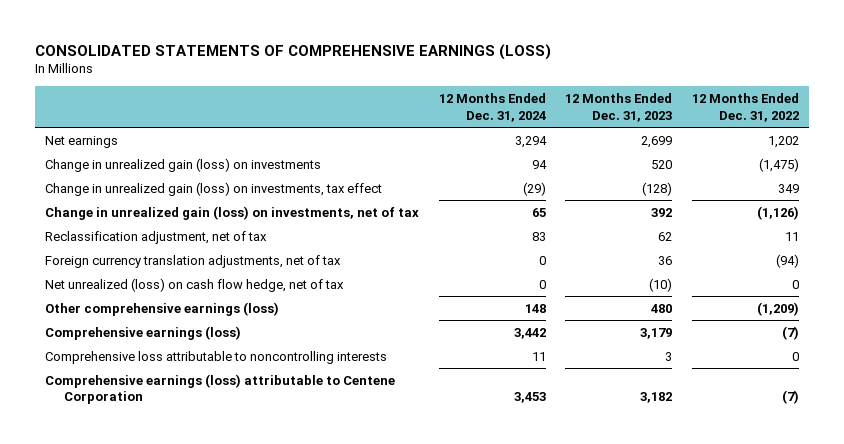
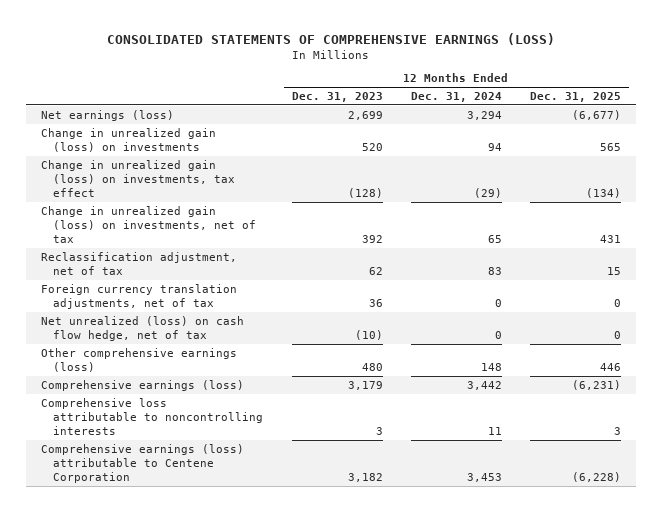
- | 12 Months Ended Dec. 31, 2024 | 12 Months Ended Dec. 31, 2023 | 12 Months Ended Dec. 31, 2022
+ | 12 Months Ended Dec. 31, 2023 | 12 Months Ended Dec. 31, 2024 | 12 Months Ended Dec. 31, 2025
- Net earnings | 3,294 | 2,699 | 1,202
+ Net earnings (loss) | 2,699 | 3,294 | (6,677)

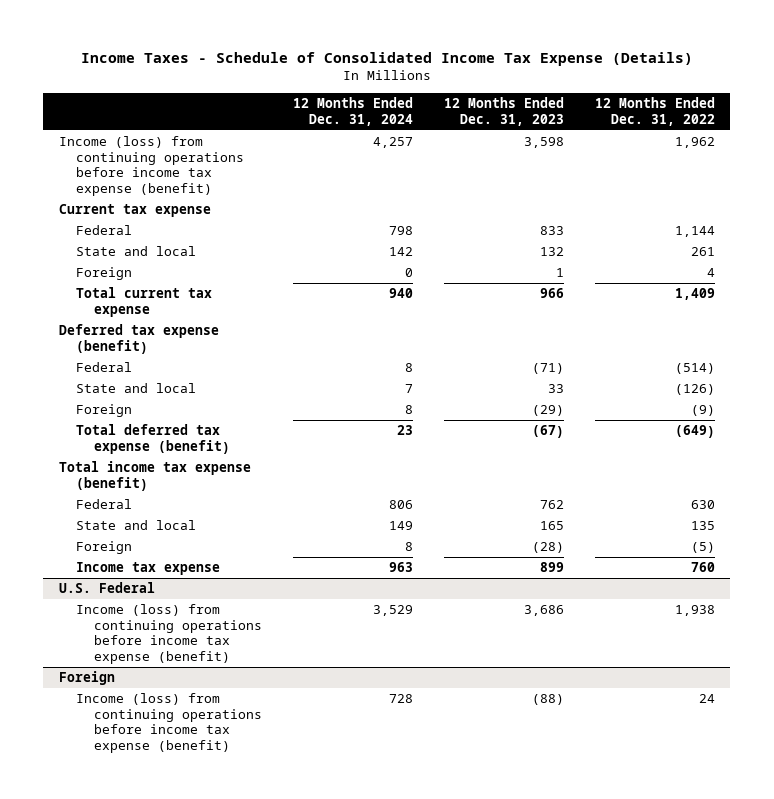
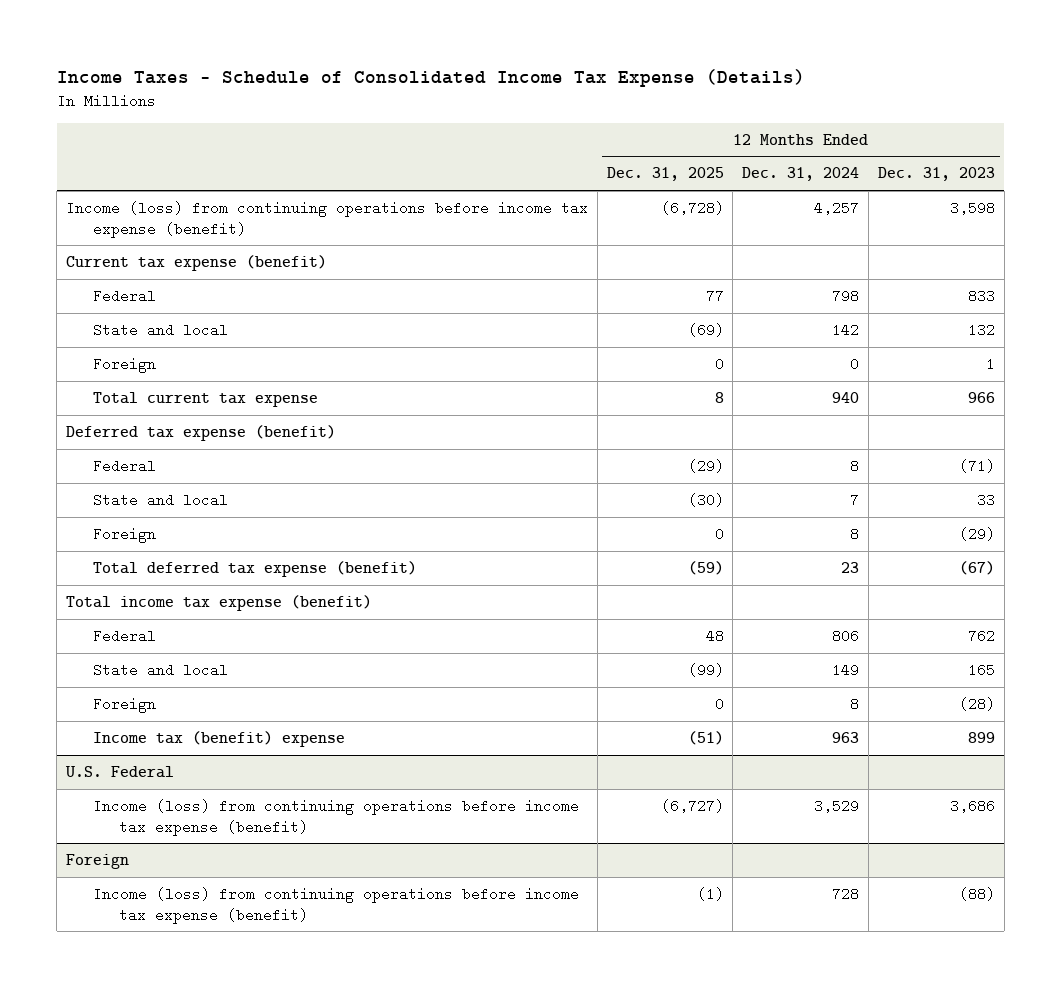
- | 12 Months Ended Dec. 31, 2024 | 12 Months Ended Dec. 31, 2023 | 12 Months Ended Dec. 31, 2022
+ | 12 Months Ended Dec. 31, 2025 | 12 Months Ended Dec. 31, 2024 | 12 Months Ended Dec. 31, 2023
- Current tax expense
+ Current tax expense (benefit)
- Income tax expense | 963 | 899 | 760
+ Income tax (benefit) expense | (51) | 963 | 899

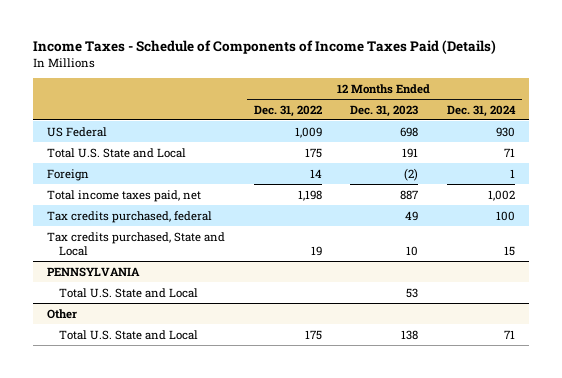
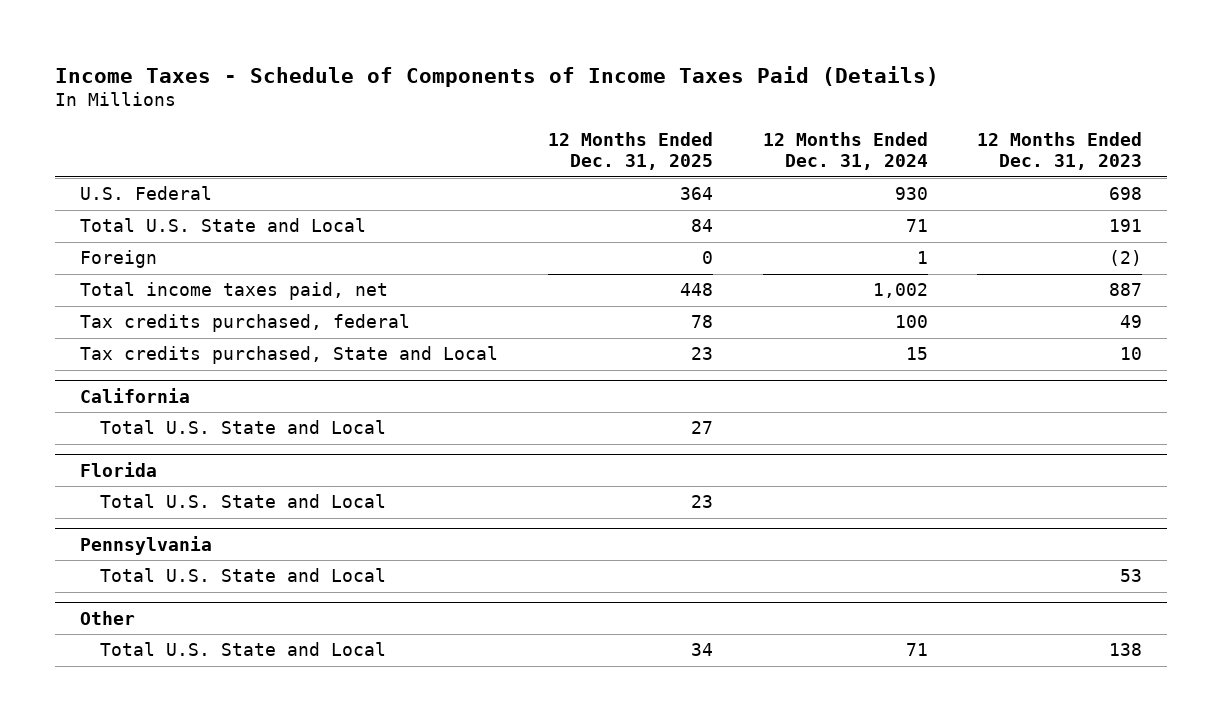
- | 12 Months Ended Dec. 31, 2022 | 12 Months Ended Dec. 31, 2023 | 12 Months Ended Dec. 31, 2024
+ | 12 Months Ended Dec. 31, 2025 | 12 Months Ended Dec. 31, 2024 | 12 Months Ended Dec. 31, 2023
- US Federal | 1,009 | 698 | 930
+ U.S. Federal | 364 | 930 | 698
- PENNSYLVANIA
+ California
+ Total U.S. State and Local | 27 | |
+ Florida
+ Total U.S. State and Local | 23 | |
+ Pennsylvania

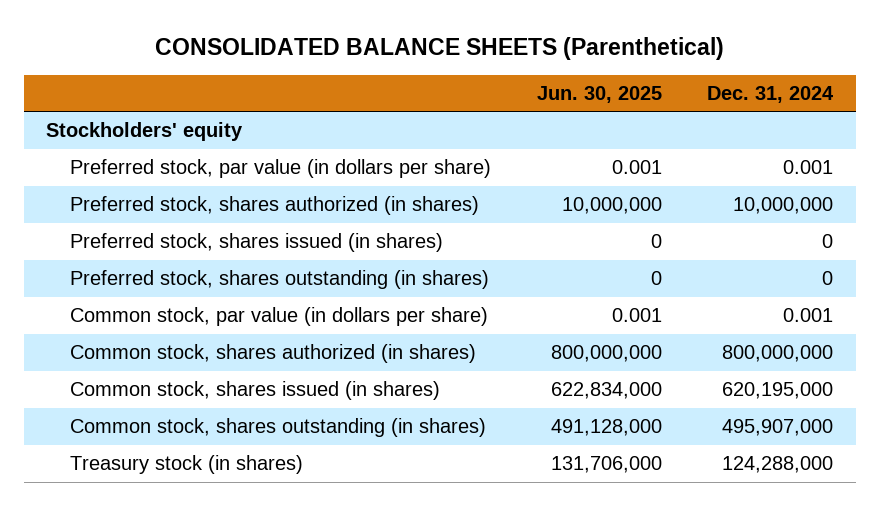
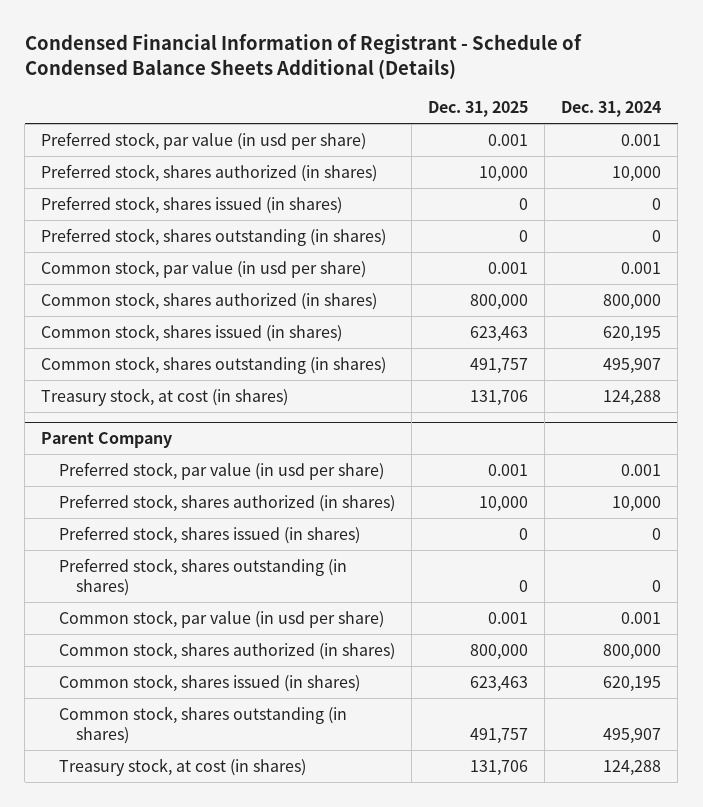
- CONSOLIDATED BALANCE SHEETS (Parenthetical)
+ Condensed Financial Information of Registrant - Schedule of Condensed Balance Sheets Additional (Details)
- | Jun. 30, 2025 | Dec. 31, 2024
+ | Dec. 31, 2025 | Dec. 31, 2024
- Stockholders' equity
- Preferred stock, par value (in dollars per share) | 0.001 | 0.001
- Preferred stock, shares authorized (in shares) | 10,000,000 | 10,000,000
+ Preferred stock, par value (in usd per share) | 0.001 | 0.001
+ Preferred stock, shares authorized (in shares) | 10,000 | 10,000
- Common stock, par value (in dollars per share) | 0.001 | 0.001
- Common stock, shares authorized (in shares) | 800,000,000 | 800,000,000
- Common stock, shares issued (in shares) | 622,834,000 | 620,195,000
- Common stock, shares outstanding (in shares) | 491,128,000 | 495,907,000
- Treasury stock (in shares) | 131,706,000 | 124,288,000
+ Common stock, par value (in usd per share) | 0.001 | 0.001
+ Common stock, shares authorized (in shares) | 800,000 | 800,000
+ Common stock, shares issued (in shares) | 623,463 | 620,195
+ Common stock, shares outstanding (in shares) | 491,757 | 495,907
+ Treasury stock, at cost (in shares) | 131,706 | 124,288
+ Parent Company
+ Preferred stock, par value (in usd per share) | 0.001 | 0.001
+ Preferred stock, shares authorized (in shares) | 10,000 | 10,000
+ Preferred stock, shares issued (in shares) | 0 | 0
+ Preferred stock, shares outstanding (in shares) | 0 | 0
+ Common stock, par value (in usd per share) | 0.001 | 0.001
+ Common stock, shares authorized (in shares) | 800,000 | 800,000
+ Common stock, shares issued (in shares) | 623,463 | 620,195
+ Common stock, shares outstanding (in shares) | 491,757 | 495,907
+ Treasury stock, at cost (in shares) | 131,706 | 124,288

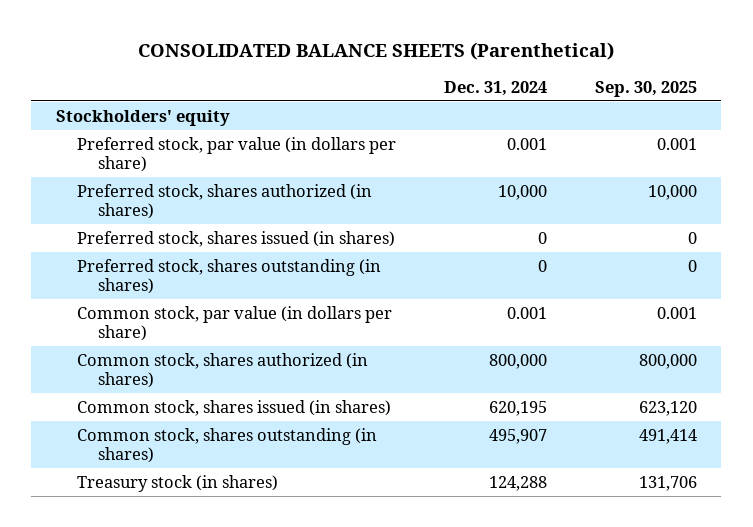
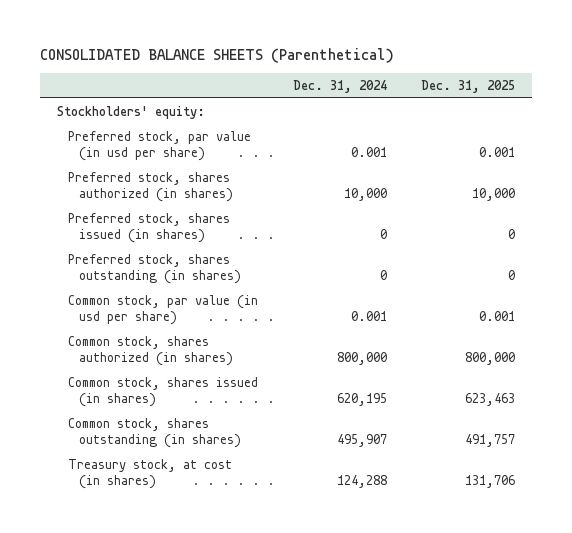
- | Dec. 31, 2024 | Sep. 30, 2025
+ | Dec. 31, 2024 | Dec. 31, 2025
- Stockholders' equity
- Preferred stock, par value (in dollars per share) | 0.001 | 0.001
+ Stockholders' equity:
+ Preferred stock, par value (in usd per share) | 0.001 | 0.001
- Common stock, par value (in dollars per share) | 0.001 | 0.001
+ Common stock, par value (in usd per share) | 0.001 | 0.001
- Treasury stock (in shares) | 124,288 | 131,706
+ Treasury stock, at cost (in shares) | 124,288 | 131,706

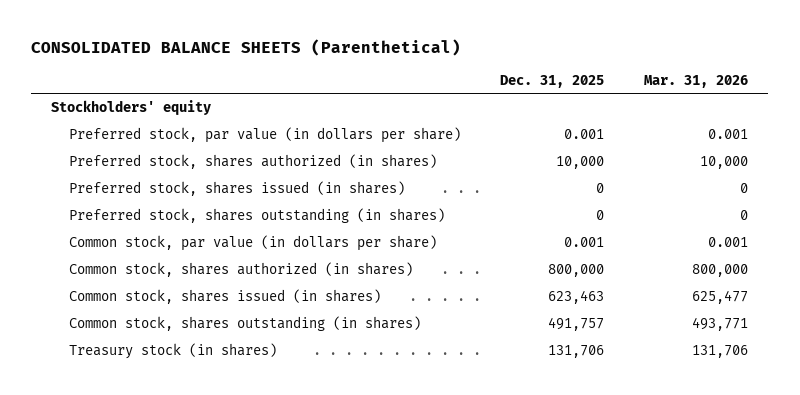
- | Dec. 31, 2024 | Dec. 31, 2025
+ | Dec. 31, 2025 | Mar. 31, 2026
- Stockholders' equity:
- Preferred stock, par value (in usd per share) | 0.001 | 0.001
+ Stockholders' equity
+ Preferred stock, par value (in dollars per share) | 0.001 | 0.001
- Common stock, par value (in usd per share) | 0.001 | 0.001
+ Common stock, par value (in dollars per share) | 0.001 | 0.001
- Treasury stock, at cost (in shares) | 124,288 | 131,706
+ Treasury stock (in shares) | 131,706 | 131,706

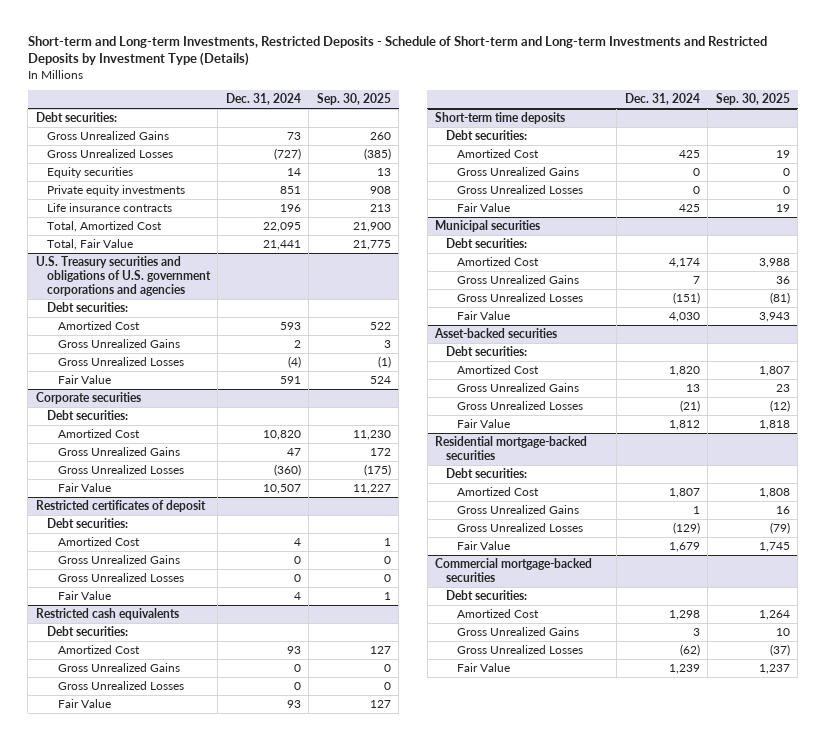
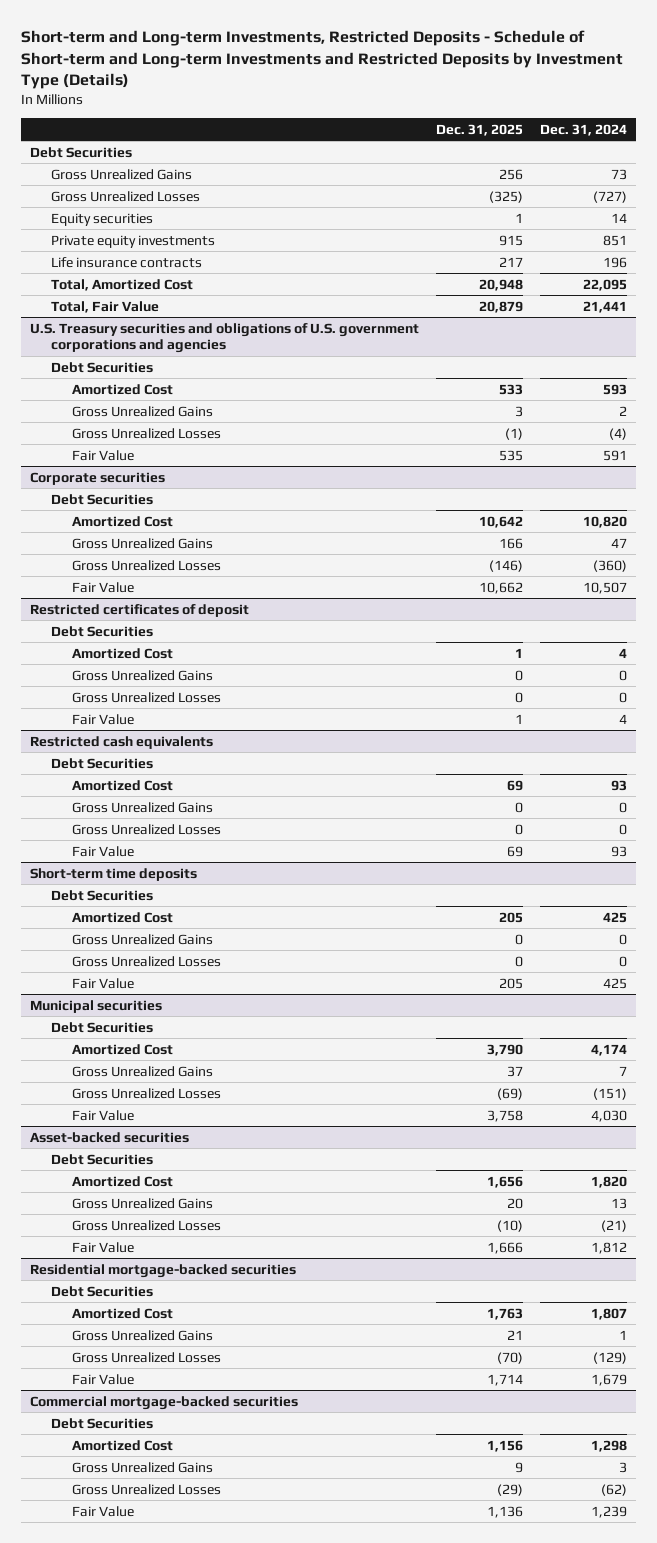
- | Dec. 31, 2024 | Sep. 30, 2025
+ | Dec. 31, 2025 | Dec. 31, 2024
- Debt securities:
+ Debt Securities
@ U.S. Treasury securities and obligations of U.S. government corporations and agencies
- Debt securities:
+ Debt Securities
@ Corporate securities
- Debt securities:
+ Debt Securities
@ Restricted certificates of deposit
- Debt securities:
+ Debt Securities
@ Restricted cash equivalents
- Debt securities:
+ Debt Securities
@ Short-term time deposits
- Debt securities:
+ Debt Securities
@ Municipal securities
- Debt securities:
+ Debt Securities
@ Asset-backed securities
- Debt securities:
+ Debt Securities
@ Residential mortgage-backed securities
- Debt securities:
+ Debt Securities
@ Commercial mortgage-backed securities
- Debt securities:
+ Debt Securities

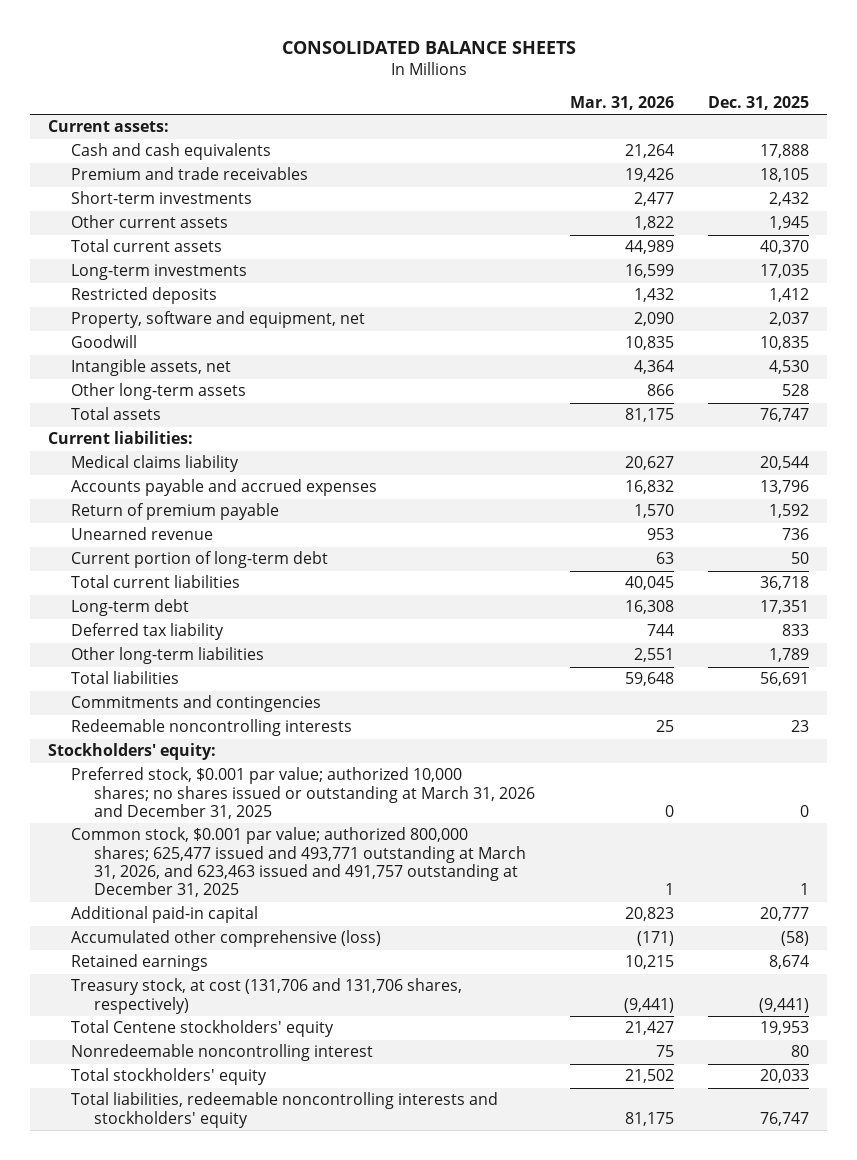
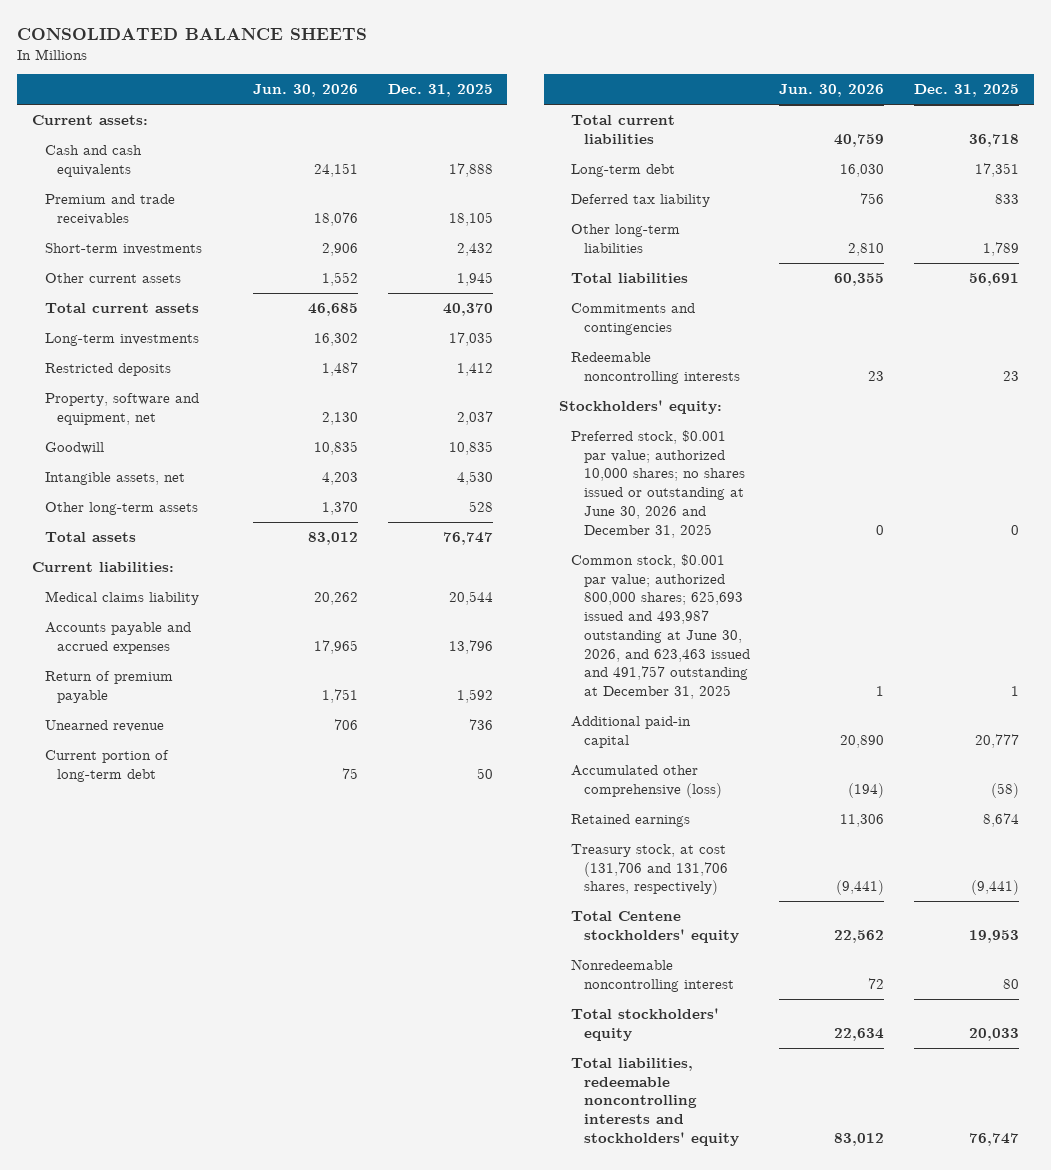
- | Mar. 31, 2026 | Dec. 31, 2025
+ | Jun. 30, 2026 | Dec. 31, 2025
- Preferred stock, $0.001 par value; authorized 10,000 shares; no shares issued or outstanding at March 31, 2026 and December 31, 2025 | 0 | 0
- Common stock, $0.001 par value; authorized 800,000 shares; 625,477 issued and 493,771 outstanding at March 31, 2026, and 623,463 issued and 491,757 outstanding at December 31, 2025 | 1 | 1
+ Preferred stock, $0.001 par value; authorized 10,000 shares; no shares issued or outstanding at June 30, 2026 and December 31, 2025 | 0 | 0
+ Common stock, $0.001 par value; authorized 800,000 shares; 625,693 issued and 493,987 outstanding at June 30, 2026, and 623,463 issued and 491,757 outstanding at December 31, 2025 | 1 | 1

